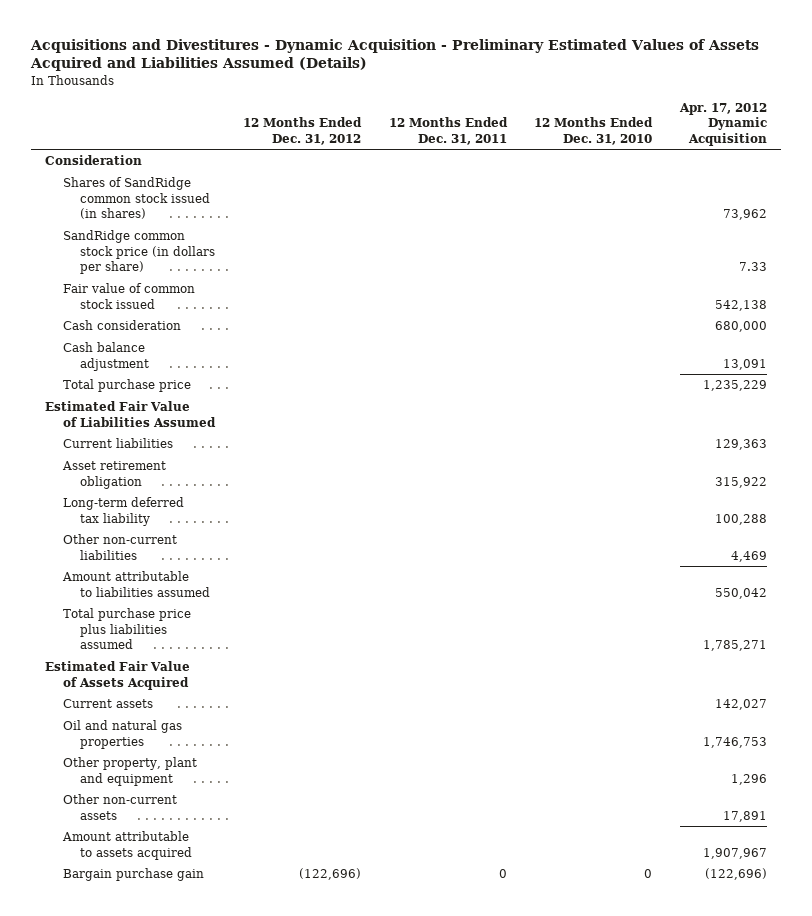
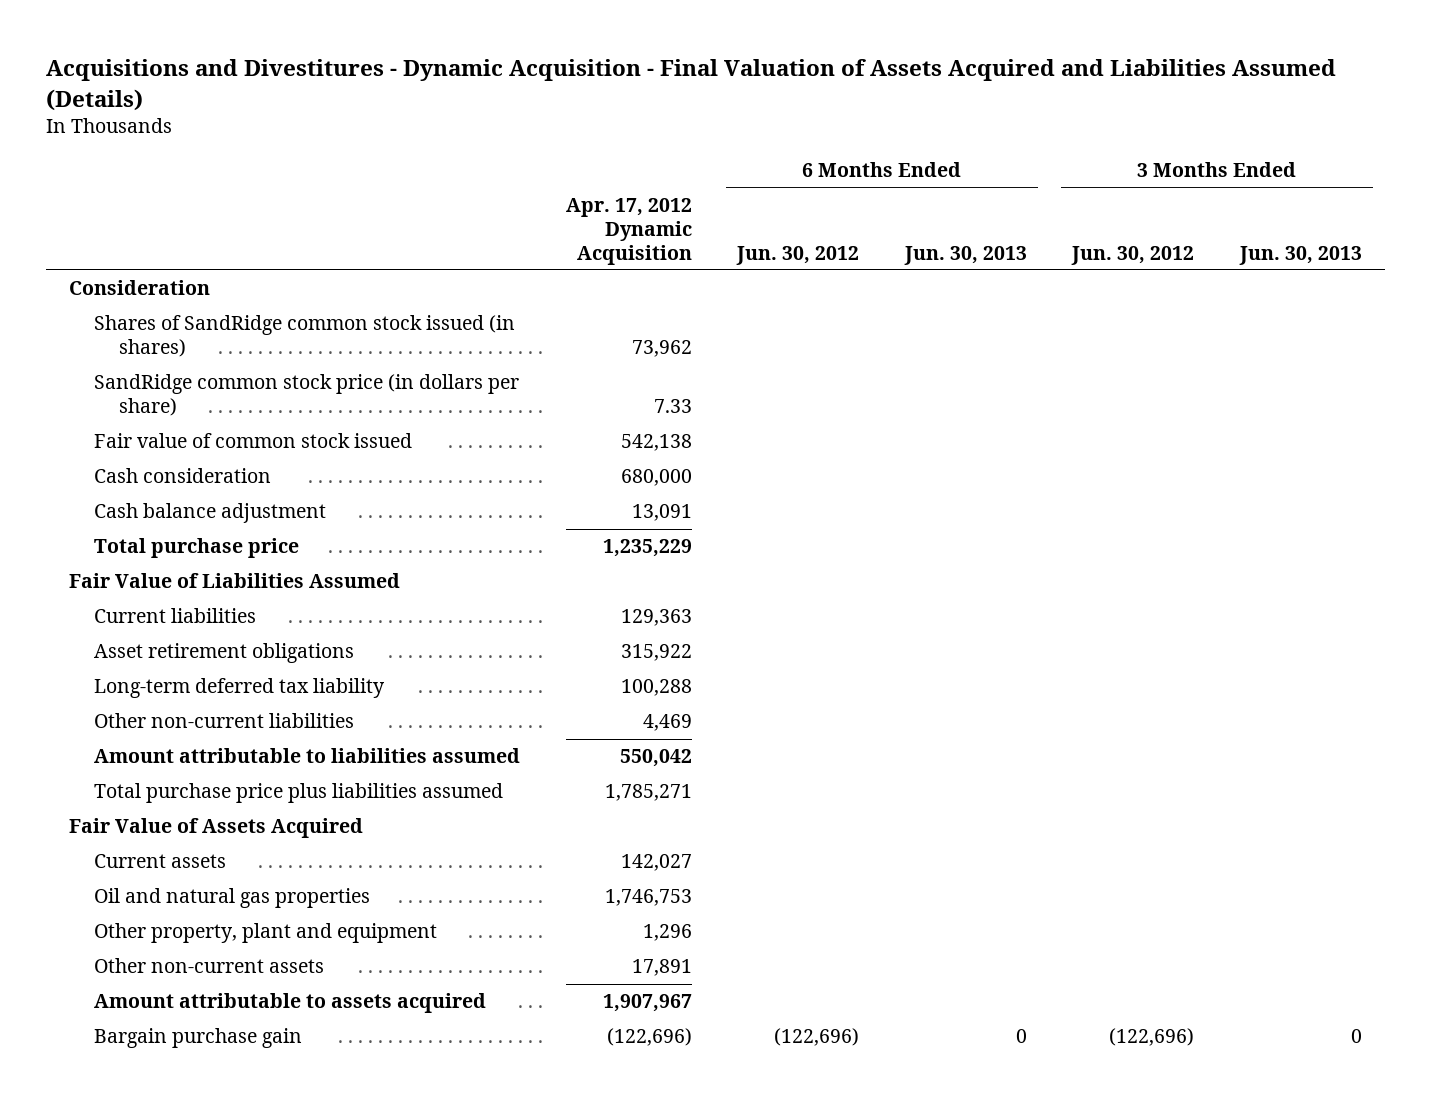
- Acquisitions and Divestitures - Dynamic Acquisition - Preliminary Estimated Values of Assets Acquired and Liabilities Assumed (Details)
+ Acquisitions and Divestitures - Dynamic Acquisition - Final Valuation of Assets Acquired and Liabilities Assumed (Details)
- | 12 Months Ended Dec. 31, 2012 | 12 Months Ended Dec. 31, 2011 | 12 Months Ended Dec. 31, 2010 | Apr. 17, 2012 Dynamic Acquisition
+ | Apr. 17, 2012 Dynamic Acquisition | 6 Months Ended Jun. 30, 2012 | 6 Months Ended Jun. 30, 2013 | 3 Months Ended Jun. 30, 2012 | 3 Months Ended Jun. 30, 2013
- Estimated Fair Value of Liabilities Assumed
+ Fair Value of Liabilities Assumed
- Asset retirement obligation | | | | 315,922
+ Asset retirement obligations | 315,922 | | | |
- Estimated Fair Value of Assets Acquired
+ Fair Value of Assets Acquired

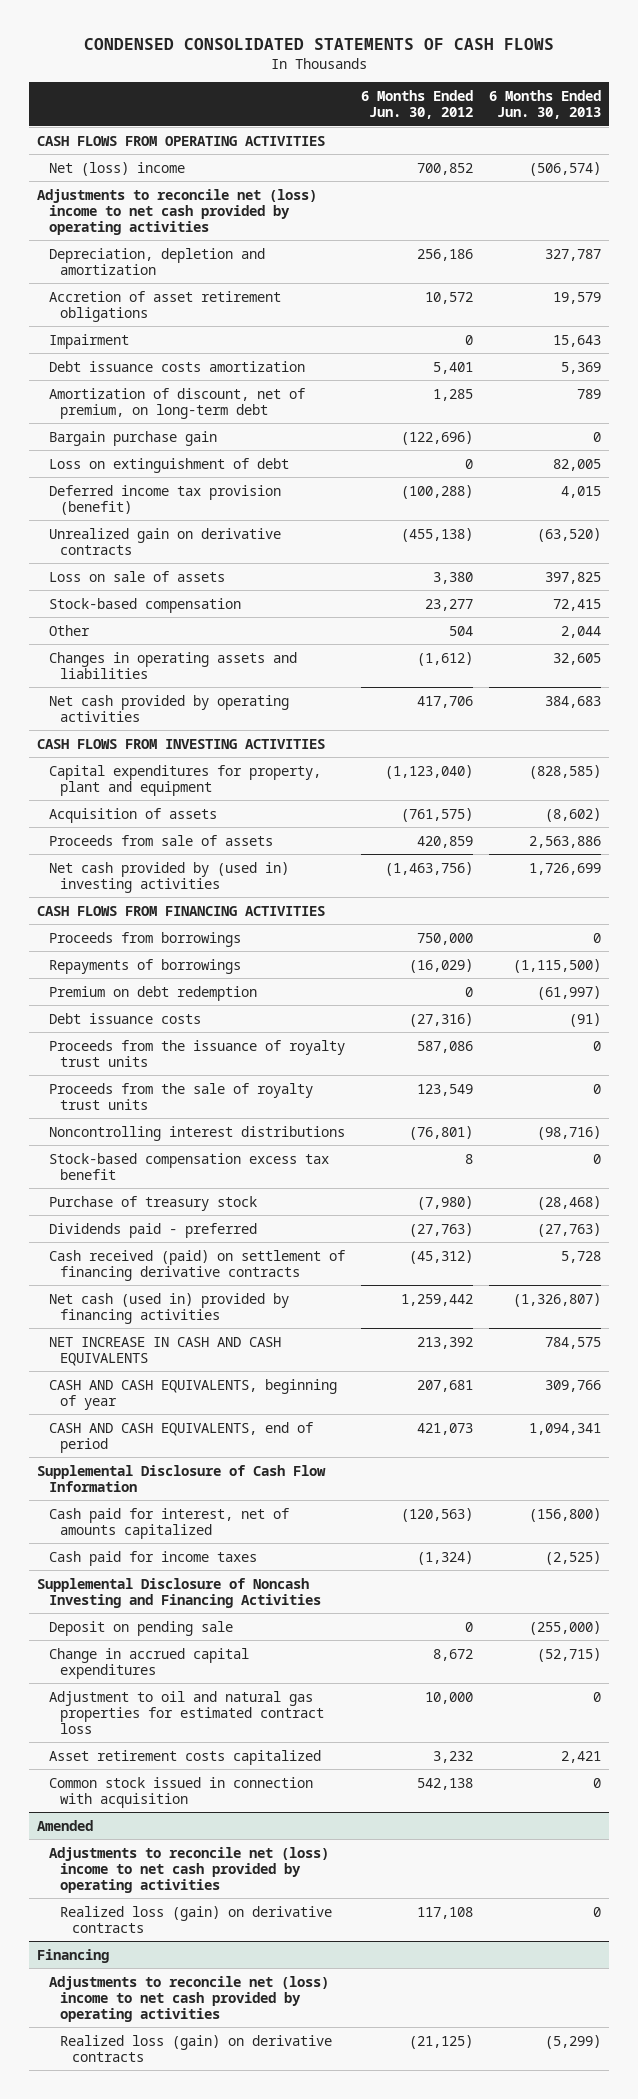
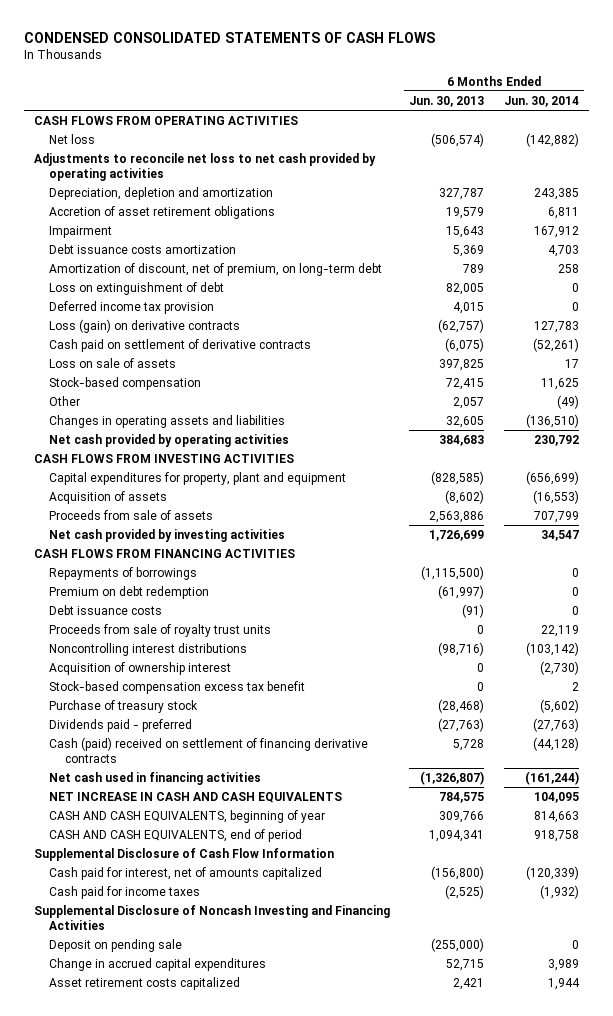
- | 6 Months Ended Jun. 30, 2012 | 6 Months Ended Jun. 30, 2013
+ | 6 Months Ended Jun. 30, 2013 | 6 Months Ended Jun. 30, 2014
- Net (loss) income | 700,852 | (506,574)
- Adjustments to reconcile net (loss) income to net cash provided by operating activities
+ Net loss | (506,574) | (142,882)
+ Adjustments to reconcile net loss to net cash provided by operating activities
- Bargain purchase gain | (122,696) | 0
- Deferred income tax provision (benefit) | (100,288) | 4,015
- Unrealized gain on derivative contracts | (455,138) | (63,520)
+ Deferred income tax provision | 4,015 | 0
+ Loss (gain) on derivative contracts | (62,757) | 127,783
+ Cash paid on settlement of derivative contracts | (6,075) | (52,261)
- Other | 504 | 2,044
+ Other | 2,057 | (49)
- Net cash provided by (used in) investing activities | (1,463,756) | 1,726,699
+ Net cash provided by investing activities | 1,726,699 | 34,547
- Proceeds from borrowings | 750,000 | 0
- Proceeds from the issuance of royalty trust units | 587,086 | 0
- Proceeds from the sale of royalty trust units | 123,549 | 0
+ Proceeds from sale of royalty trust units | 0 | 22,119
+ Acquisition of ownership interest | 0 | (2,730)
- Cash received (paid) on settlement of financing derivative contracts | (45,312) | 5,728
- Net cash (used in) provided by financing activities | 1,259,442 | (1,326,807)
+ Cash (paid) received on settlement of financing derivative contracts | 5,728 | (44,128)
+ Net cash used in financing activities | (1,326,807) | (161,244)
- Change in accrued capital expenditures | 8,672 | (52,715)
- Adjustment to oil and natural gas properties for estimated contract loss | 10,000 | 0
+ Change in accrued capital expenditures | 52,715 | 3,989
- Common stock issued in connection with acquisition | 542,138 | 0
- Amended
- Adjustments to reconcile net (loss) income to net cash provided by operating activities
- Realized loss (gain) on derivative contracts | 117,108 | 0
- Financing
- Adjustments to reconcile net (loss) income to net cash provided by operating activities
- Realized loss (gain) on derivative contracts | (21,125) | (5,299)

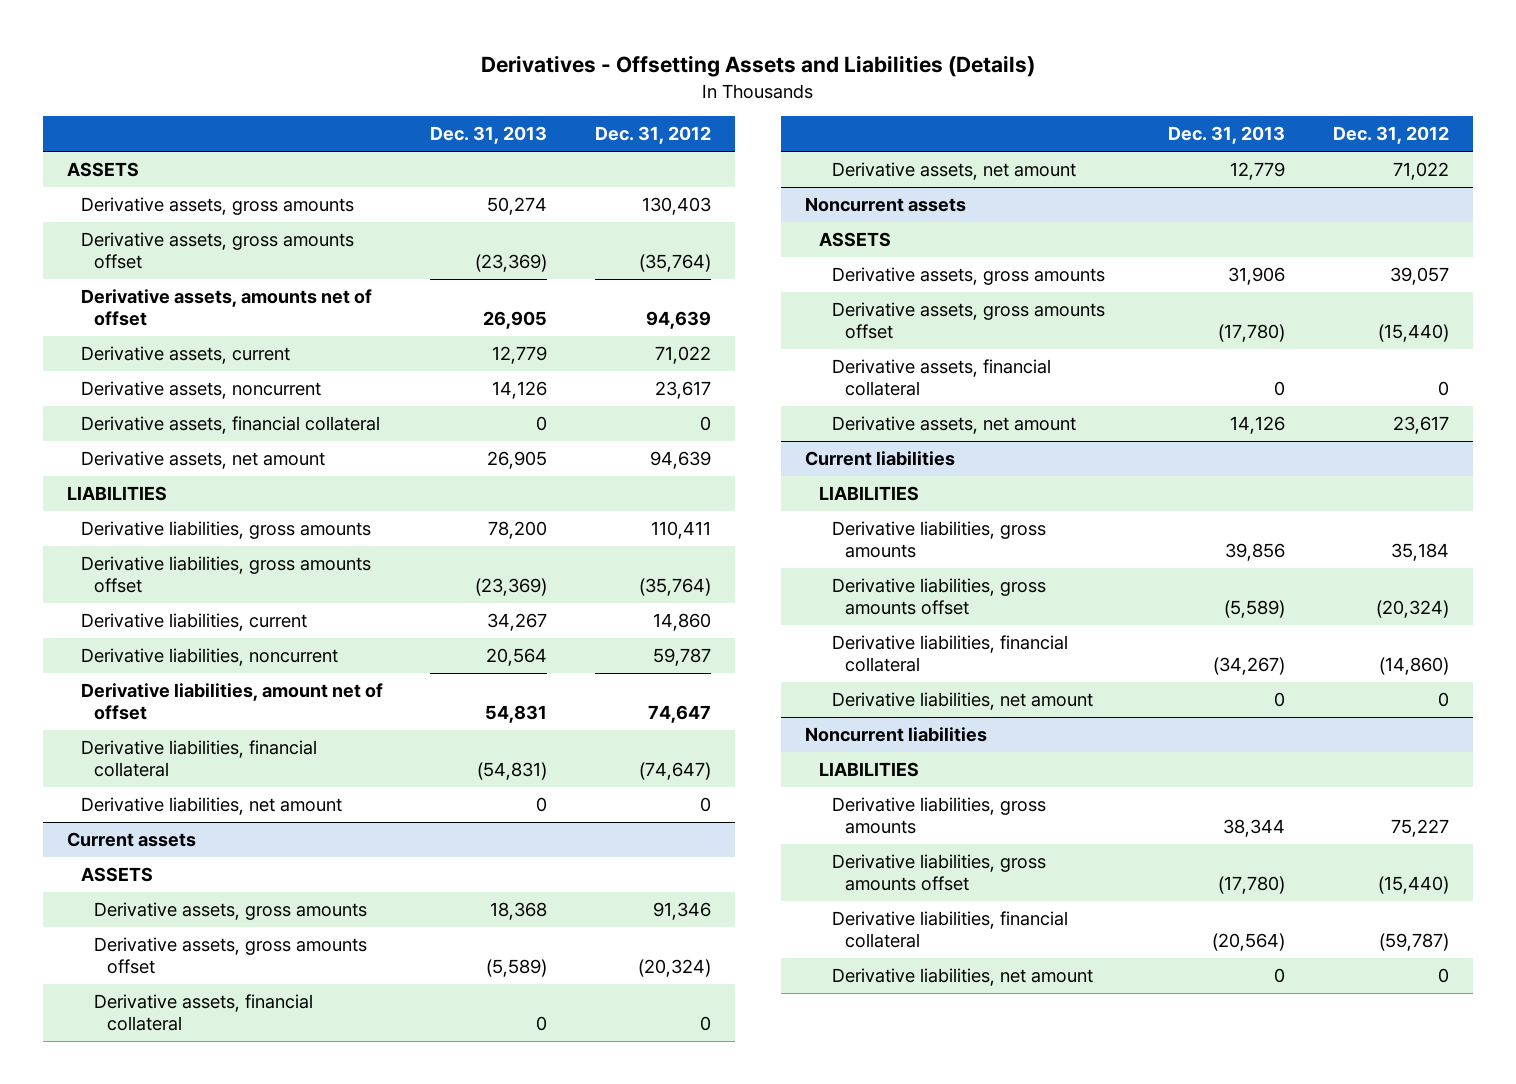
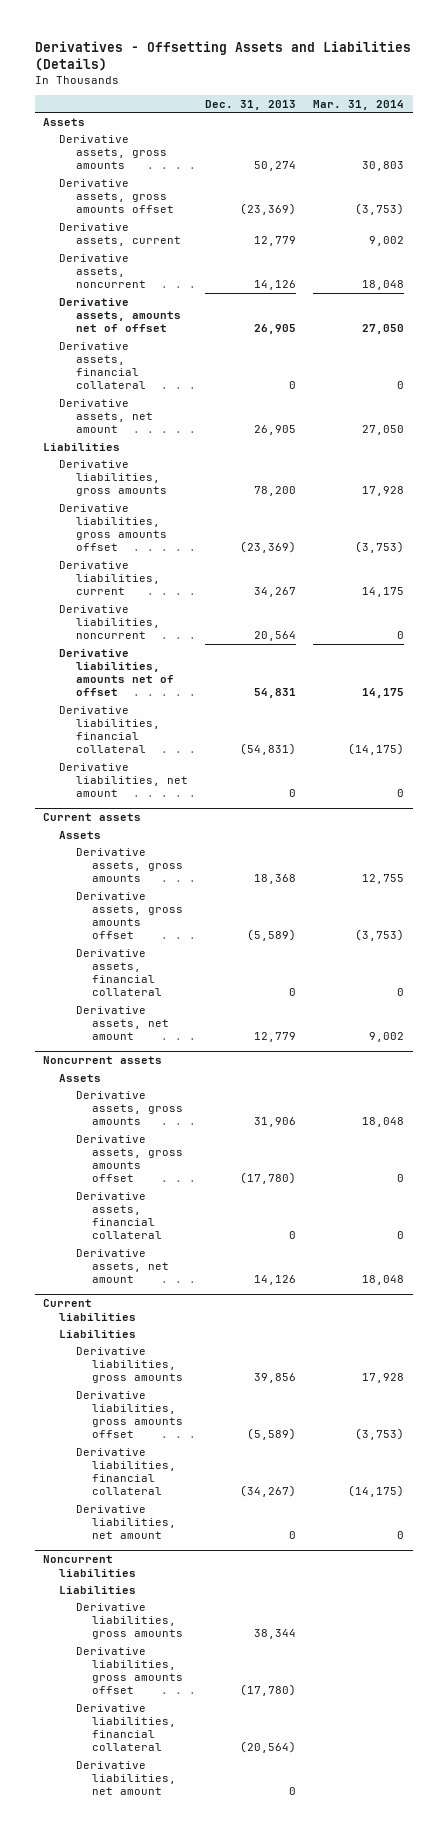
- | Dec. 31, 2013 | Dec. 31, 2012
+ | Dec. 31, 2013 | Mar. 31, 2014
- ASSETS
+ Assets
moved down: Derivative assets, amounts net of offset | 26,905 | 27,050
- LIABILITIES
+ Liabilities
- Derivative liabilities, amount net of offset | 54,831 | 74,647
+ Derivative liabilities, amounts net of offset | 54,831 | 14,175
@ Current assets
- ASSETS
+ Assets
@ Noncurrent assets
- ASSETS
+ Assets
@ Current liabilities
- LIABILITIES
+ Liabilities
@ Noncurrent liabilities
- LIABILITIES
+ Liabilities

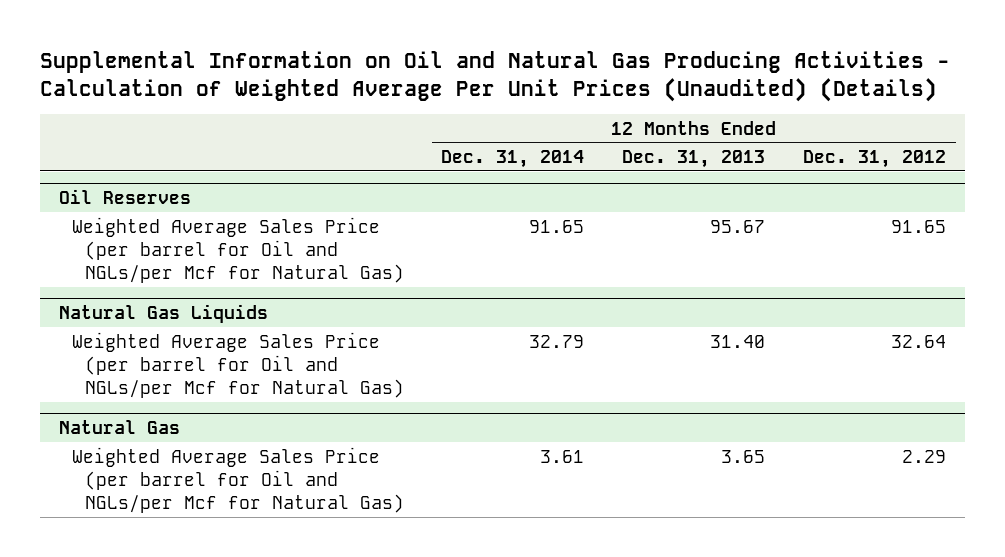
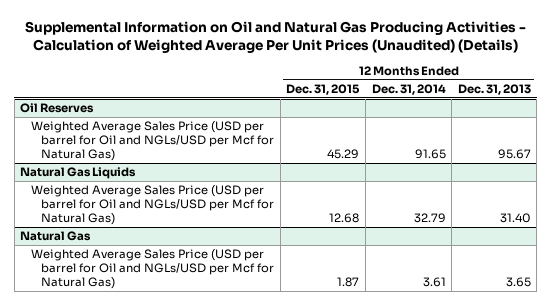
- | 12 Months Ended Dec. 31, 2014 | 12 Months Ended Dec. 31, 2013 | 12 Months Ended Dec. 31, 2012
+ | 12 Months Ended Dec. 31, 2015 | 12 Months Ended Dec. 31, 2014 | 12 Months Ended Dec. 31, 2013
@ Oil Reserves
- Weighted Average Sales Price (per barrel for Oil and NGLs/per Mcf for Natural Gas) | 91.65 | 95.67 | 91.65
+ Weighted Average Sales Price (USD per barrel for Oil and NGLs/USD per Mcf for Natural Gas) | 45.29 | 91.65 | 95.67
@ Natural Gas Liquids
- Weighted Average Sales Price (per barrel for Oil and NGLs/per Mcf for Natural Gas) | 32.79 | 31.40 | 32.64
+ Weighted Average Sales Price (USD per barrel for Oil and NGLs/USD per Mcf for Natural Gas) | 12.68 | 32.79 | 31.40
@ Natural Gas
- Weighted Average Sales Price (per barrel for Oil and NGLs/per Mcf for Natural Gas) | 3.61 | 3.65 | 2.29
+ Weighted Average Sales Price (USD per barrel for Oil and NGLs/USD per Mcf for Natural Gas) | 1.87 | 3.61 | 3.65

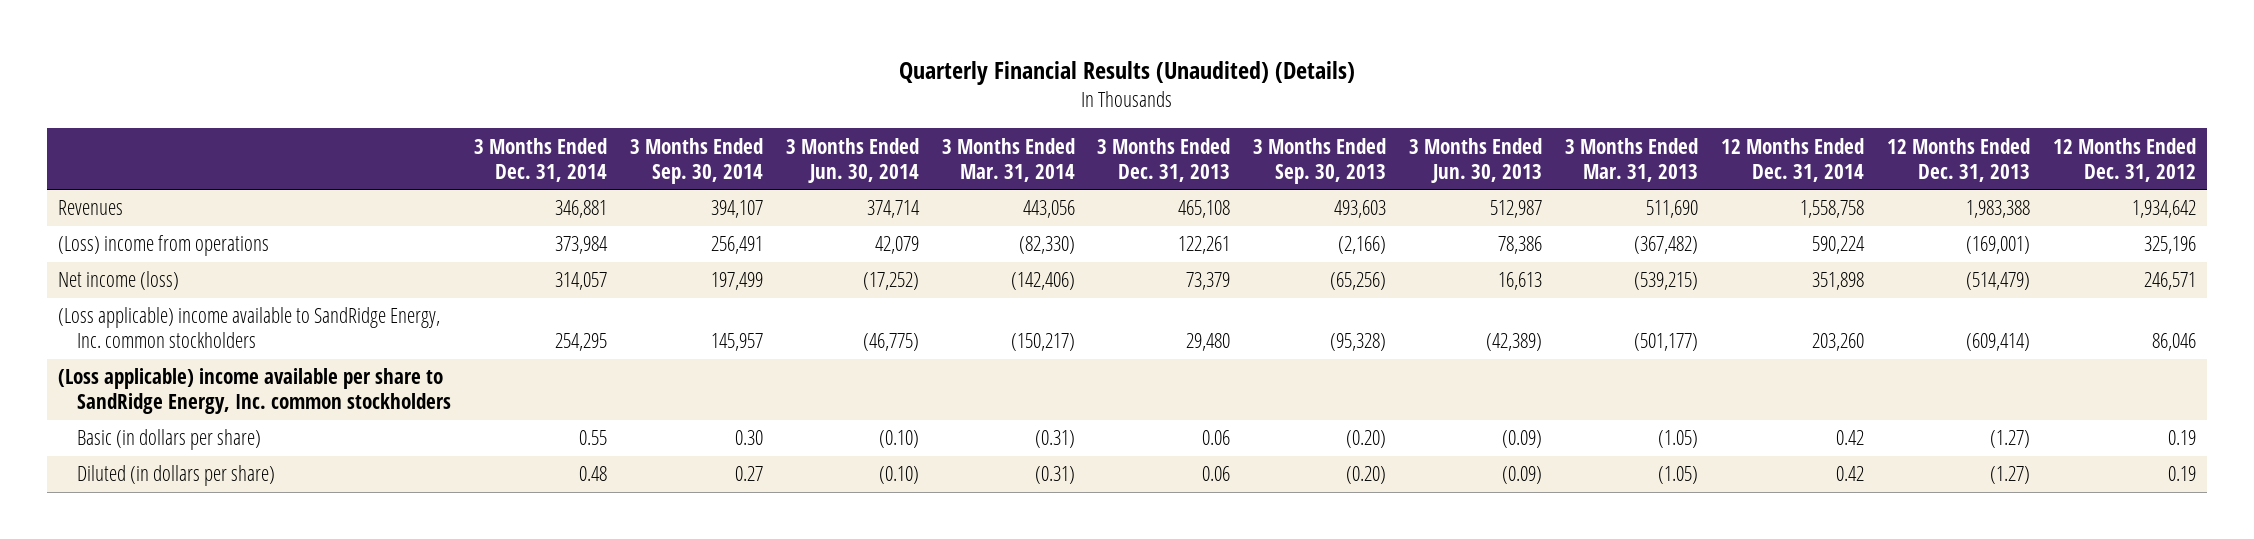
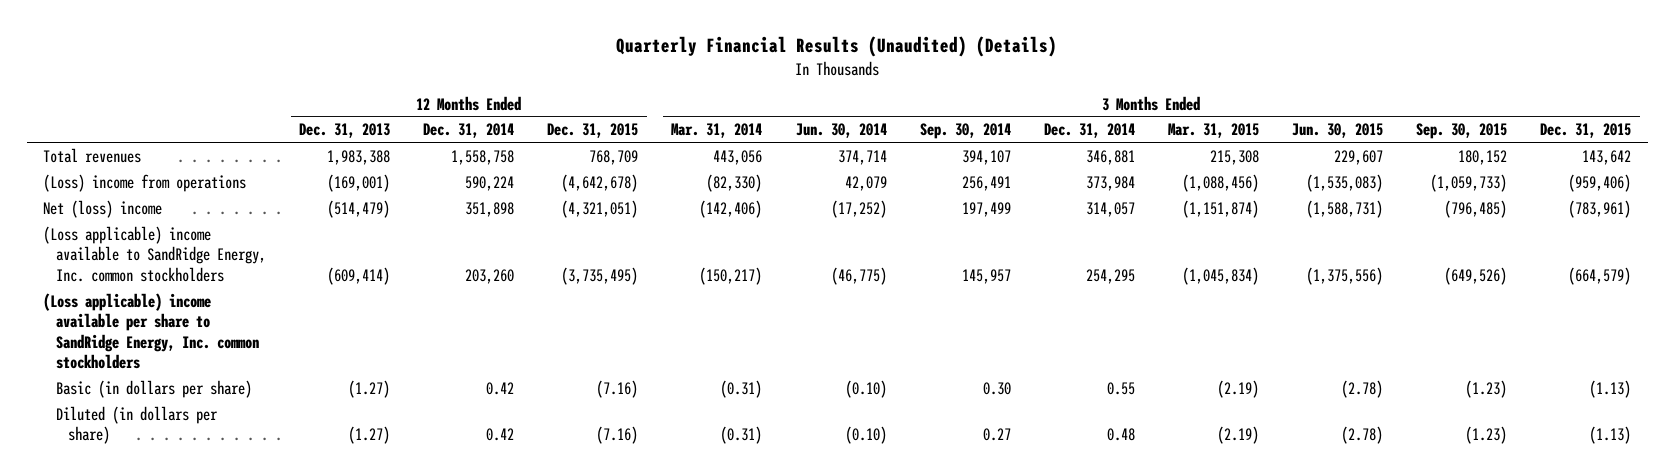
- | 3 Months Ended Dec. 31, 2014 | 3 Months Ended Sep. 30, 2014 | 3 Months Ended Jun. 30, 2014 | 3 Months Ended Mar. 31, 2014 | 3 Months Ended Dec. 31, 2013 | 3 Months Ended Sep. 30, 2013 | 3 Months Ended Jun. 30, 2013 | 3 Months Ended Mar. 31, 2013 | 12 Months Ended Dec. 31, 2014 | 12 Months Ended Dec. 31, 2013 | 12 Months Ended Dec. 31, 2012
+ | 12 Months Ended Dec. 31, 2013 | 12 Months Ended Dec. 31, 2014 | 12 Months Ended Dec. 31, 2015 | 3 Months Ended Mar. 31, 2014 | 3 Months Ended Jun. 30, 2014 | 3 Months Ended Sep. 30, 2014 | 3 Months Ended Dec. 31, 2014 | 3 Months Ended Mar. 31, 2015 | 3 Months Ended Jun. 30, 2015 | 3 Months Ended Sep. 30, 2015 | 3 Months Ended Dec. 31, 2015
- Revenues | 346,881 | 394,107 | 374,714 | 443,056 | 465,108 | 493,603 | 512,987 | 511,690 | 1,558,758 | 1,983,388 | 1,934,642
+ Total revenues | 1,983,388 | 1,558,758 | 768,709 | 443,056 | 374,714 | 394,107 | 346,881 | 215,308 | 229,607 | 180,152 | 143,642
- Net income (loss) | 314,057 | 197,499 | (17,252) | (142,406) | 73,379 | (65,256) | 16,613 | (539,215) | 351,898 | (514,479) | 246,571
+ Net (loss) income | (514,479) | 351,898 | (4,321,051) | (142,406) | (17,252) | 197,499 | 314,057 | (1,151,874) | (1,588,731) | (796,485) | (783,961)

